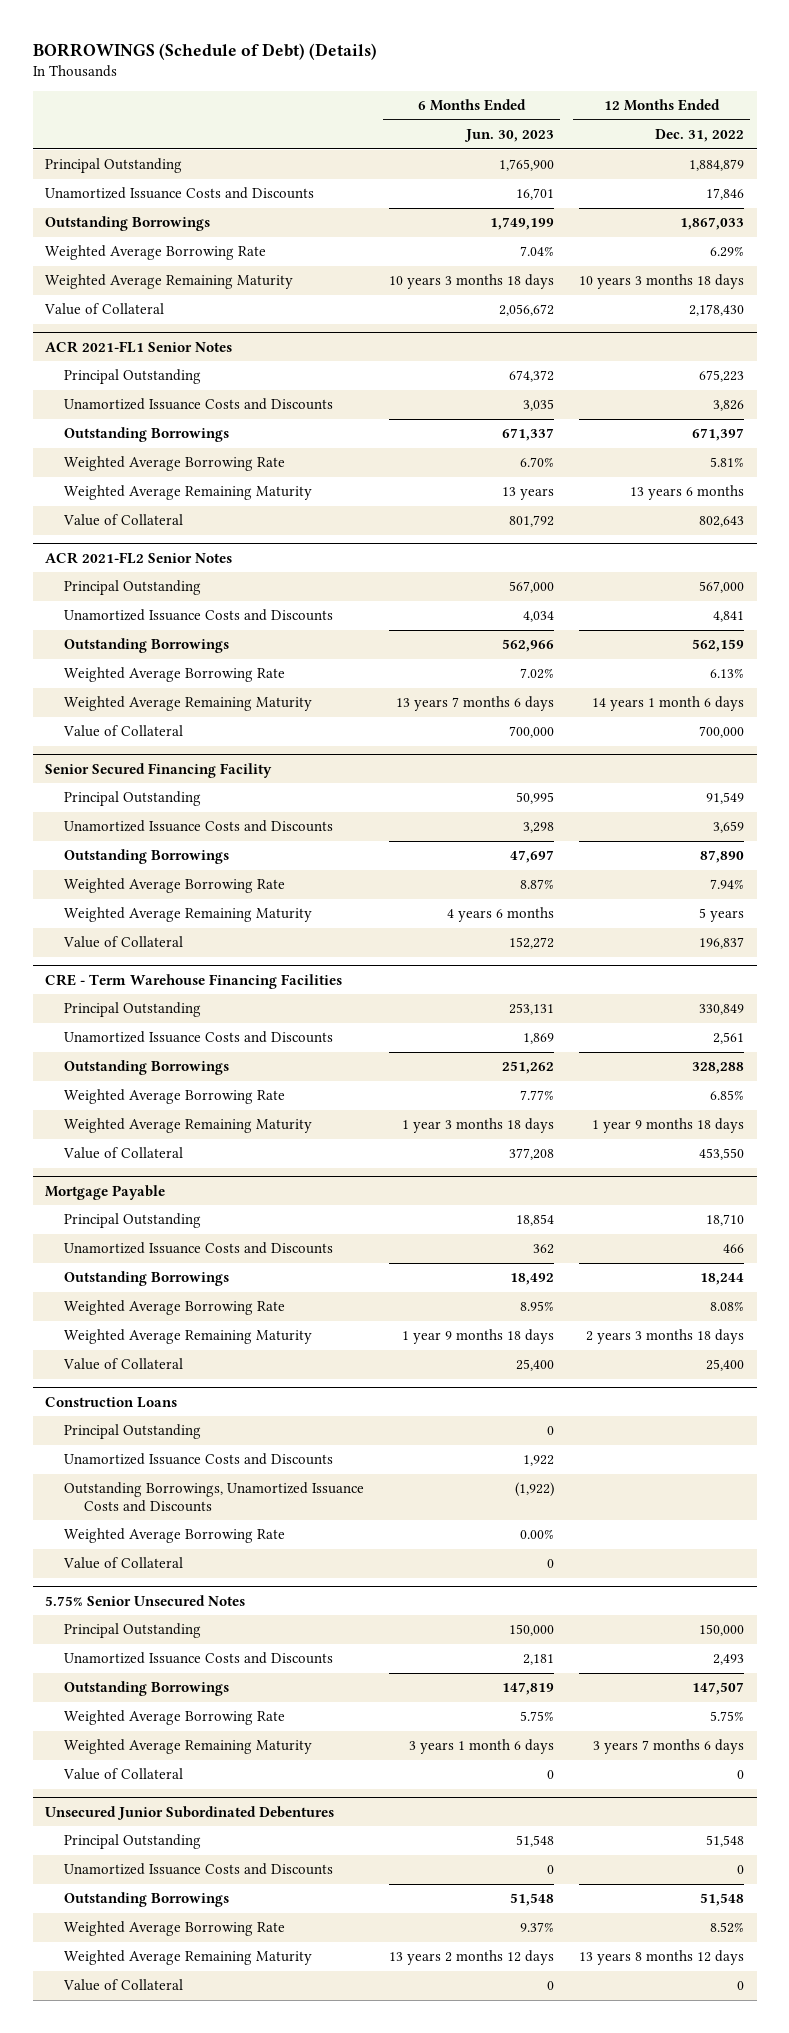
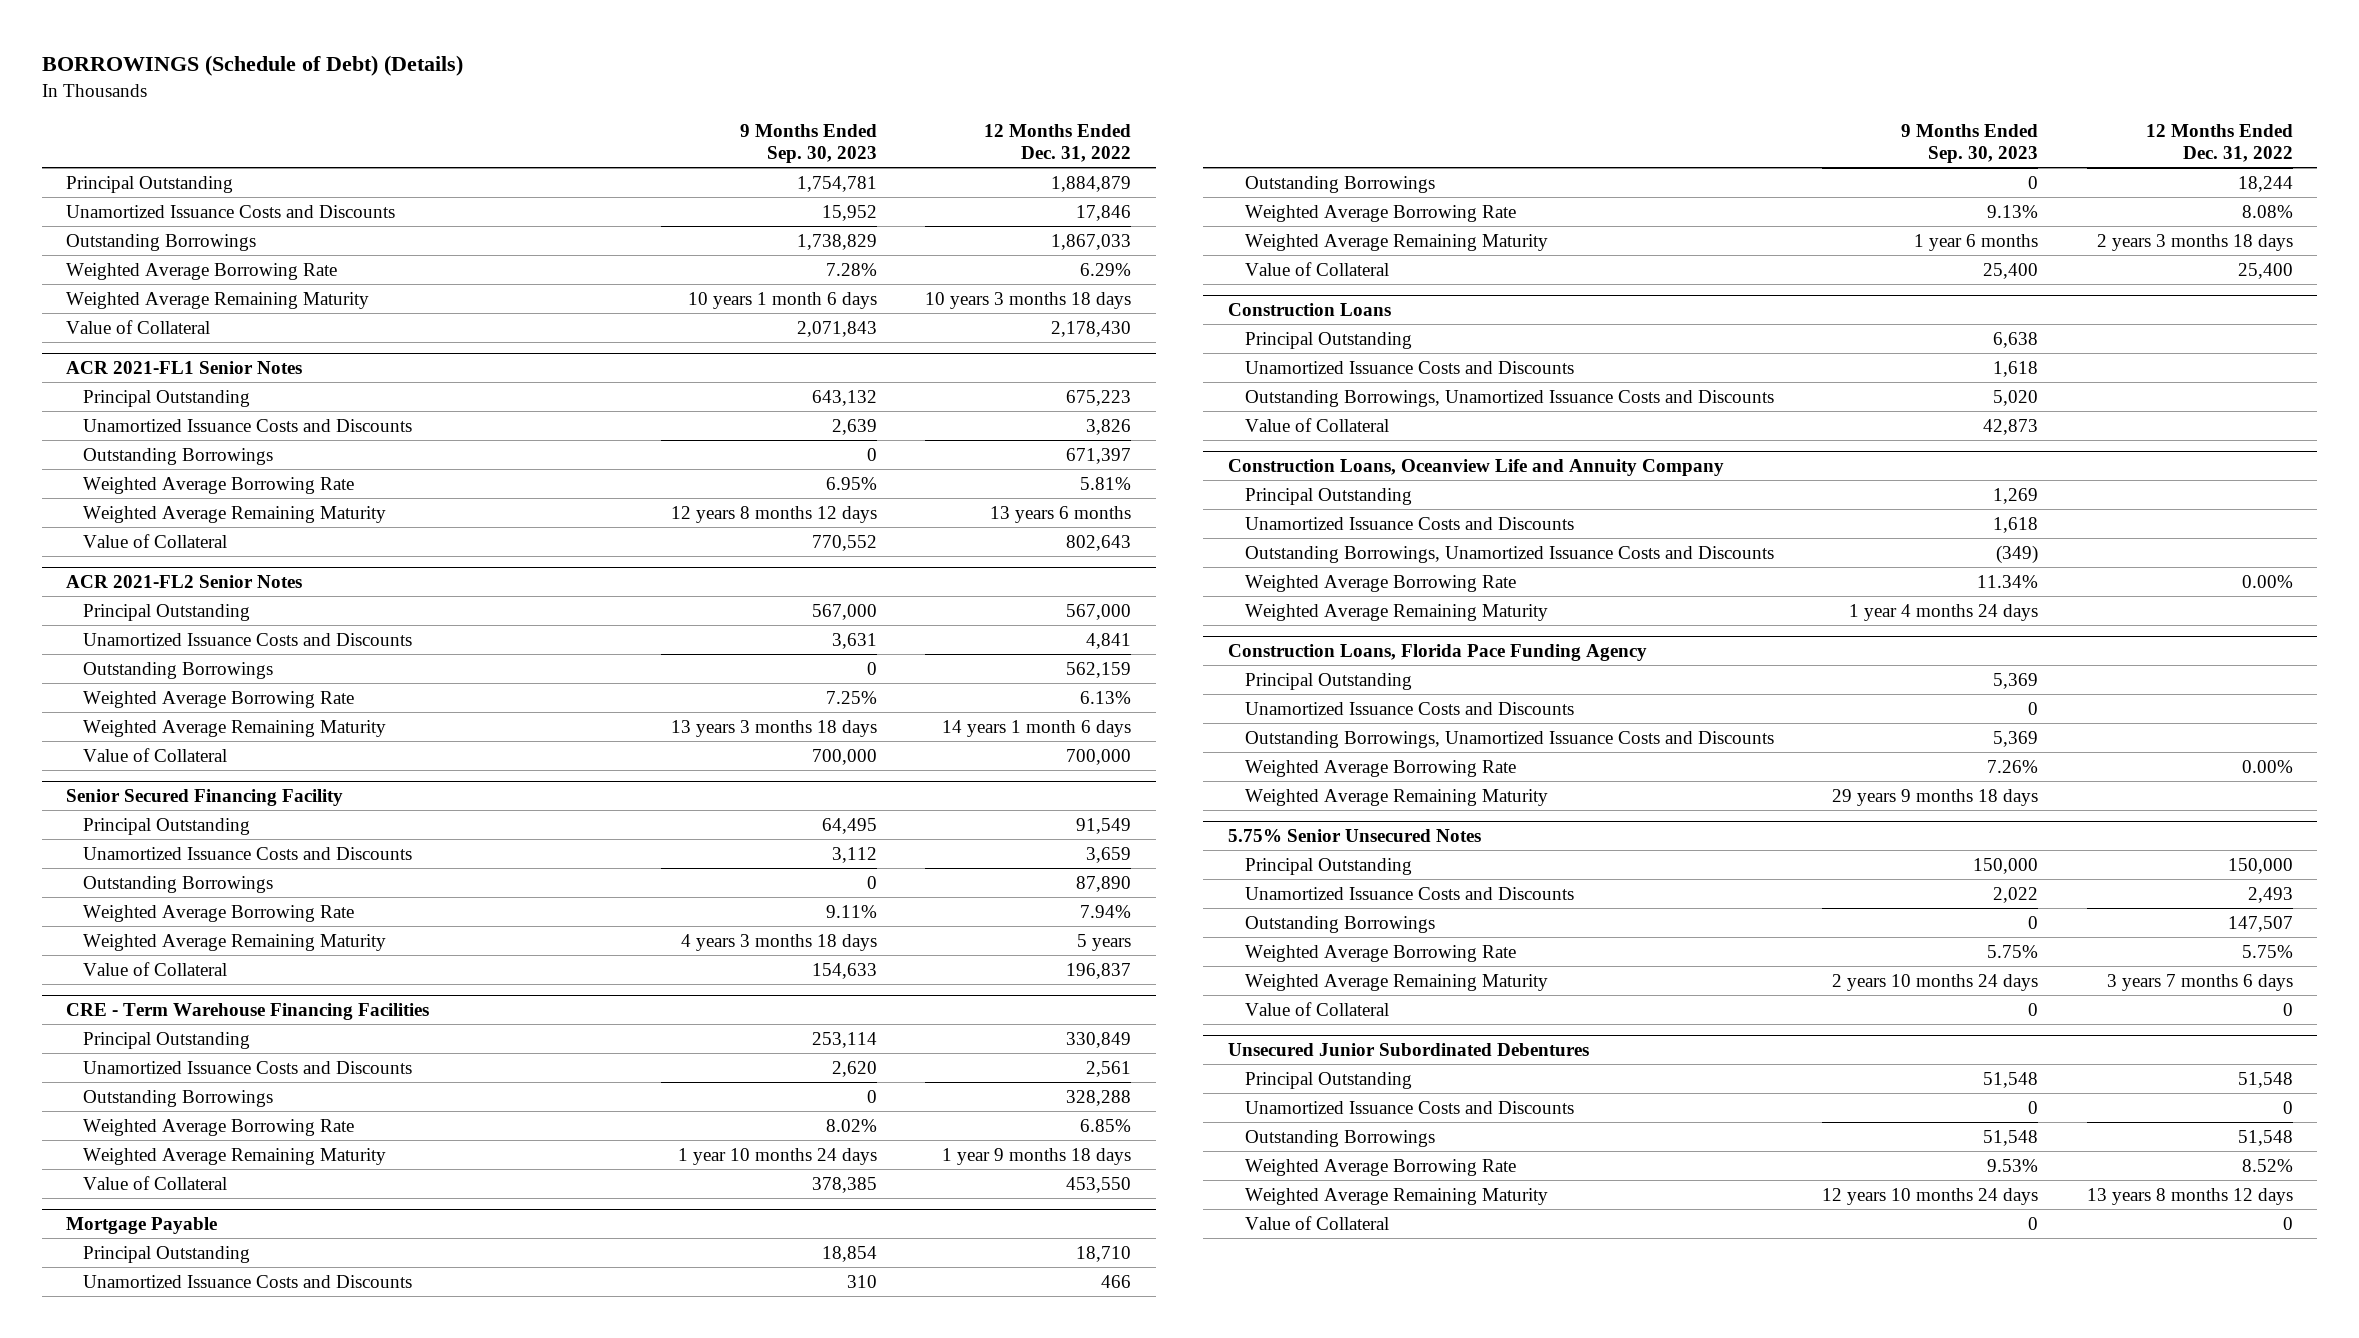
- | 6 Months Ended Jun. 30, 2023 | 12 Months Ended Dec. 31, 2022
+ | 9 Months Ended Sep. 30, 2023 | 12 Months Ended Dec. 31, 2022
@ Construction Loans
- Weighted Average Borrowing Rate | 0.00% |
+ Construction Loans, Oceanview Life and Annuity Company
+ Principal Outstanding | 1,269 |
+ Unamortized Issuance Costs and Discounts | 1,618 |
+ Outstanding Borrowings, Unamortized Issuance Costs and Discounts | (349) |
+ Weighted Average Borrowing Rate | 11.34% | 0.00%
+ Weighted Average Remaining Maturity | 1 year 4 months 24 days |
+ Construction Loans, Florida Pace Funding Agency
+ Principal Outstanding | 5,369 |
+ Unamortized Issuance Costs and Discounts | 0 |
+ Outstanding Borrowings, Unamortized Issuance Costs and Discounts | 5,369 |
+ Weighted Average Borrowing Rate | 7.26% | 0.00%
+ Weighted Average Remaining Maturity | 29 years 9 months 18 days |

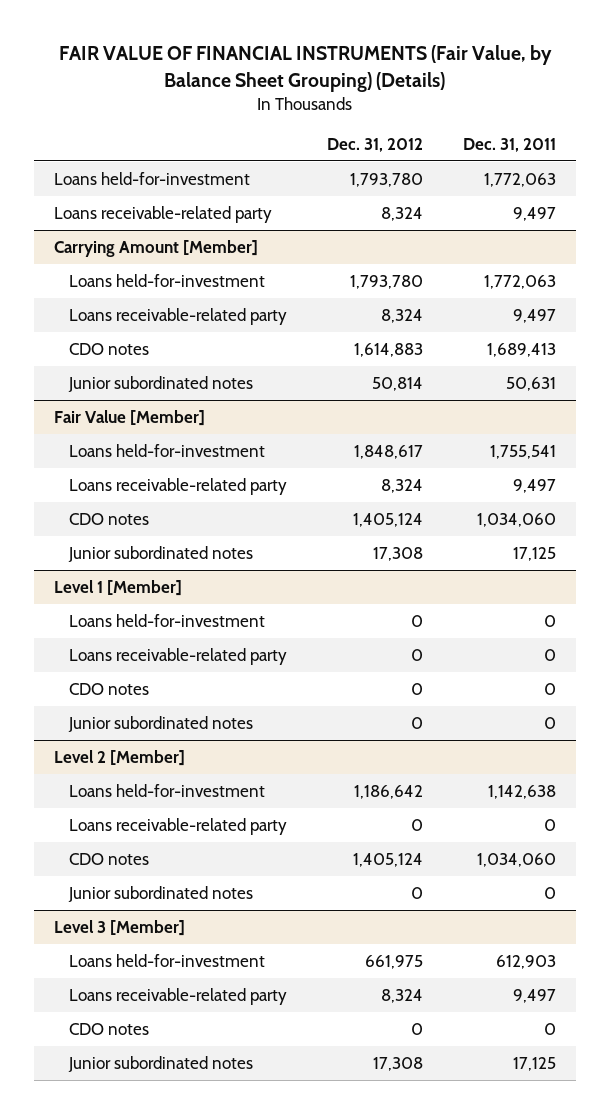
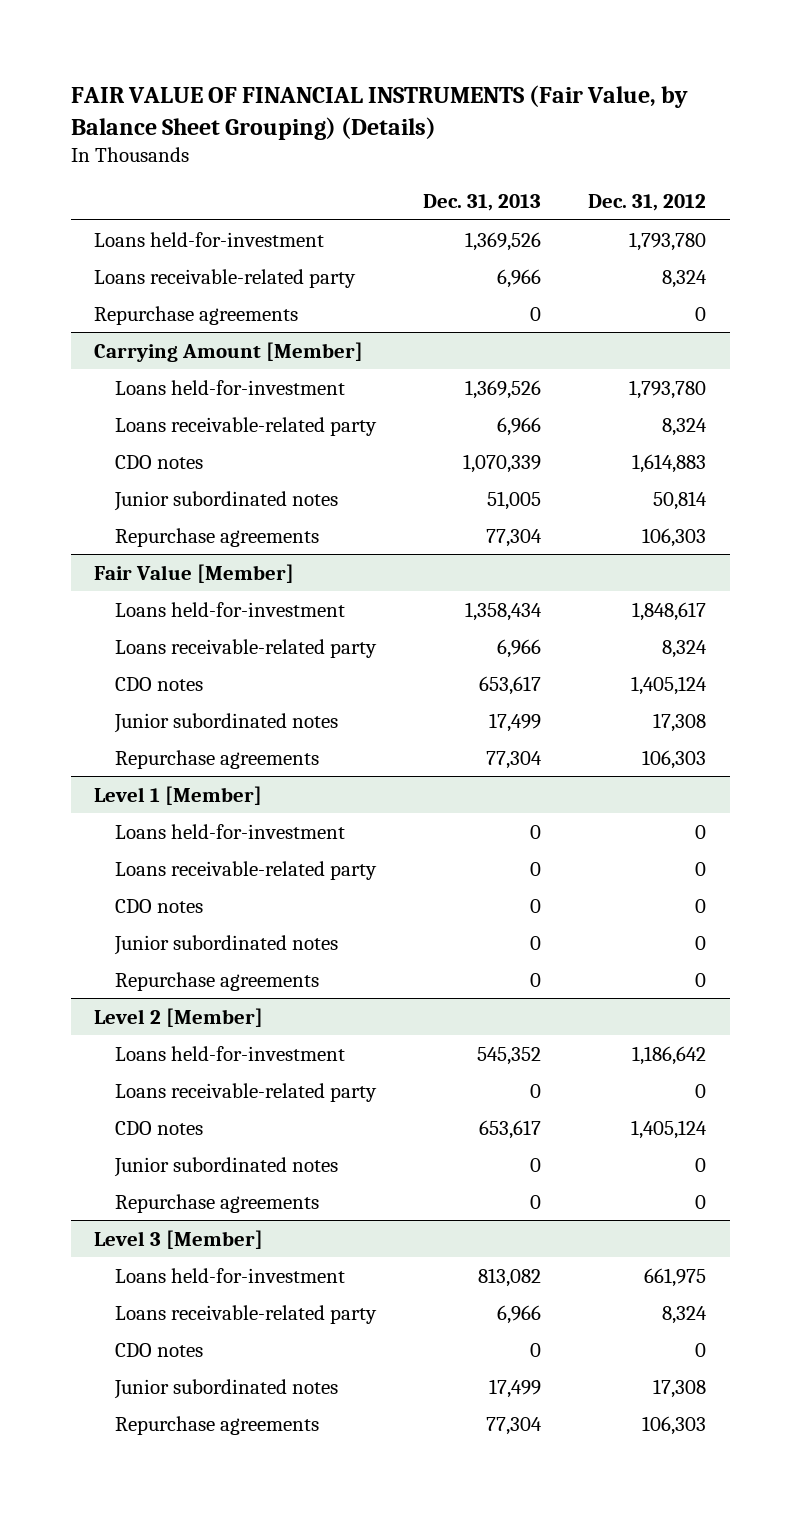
- | Dec. 31, 2012 | Dec. 31, 2011
+ | Dec. 31, 2013 | Dec. 31, 2012
+ Repurchase agreements | 0 | 0
@ Carrying Amount [Member]
+ Repurchase agreements | 77,304 | 106,303
@ Fair Value [Member]
+ Repurchase agreements | 77,304 | 106,303
@ Level 1 [Member]
+ Repurchase agreements | 0 | 0
@ Level 2 [Member]
+ Repurchase agreements | 0 | 0
@ Level 3 [Member]
+ Repurchase agreements | 77,304 | 106,303

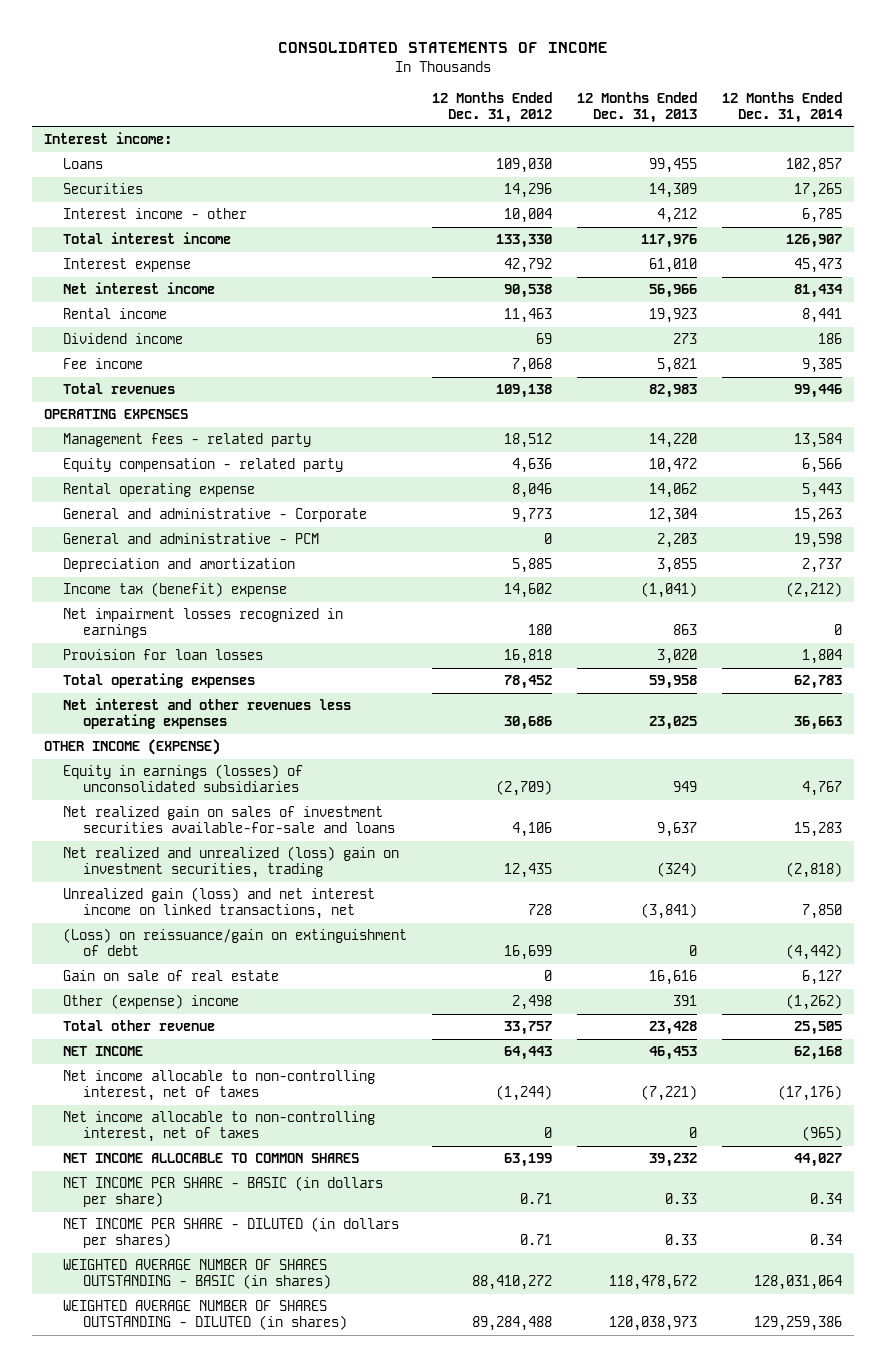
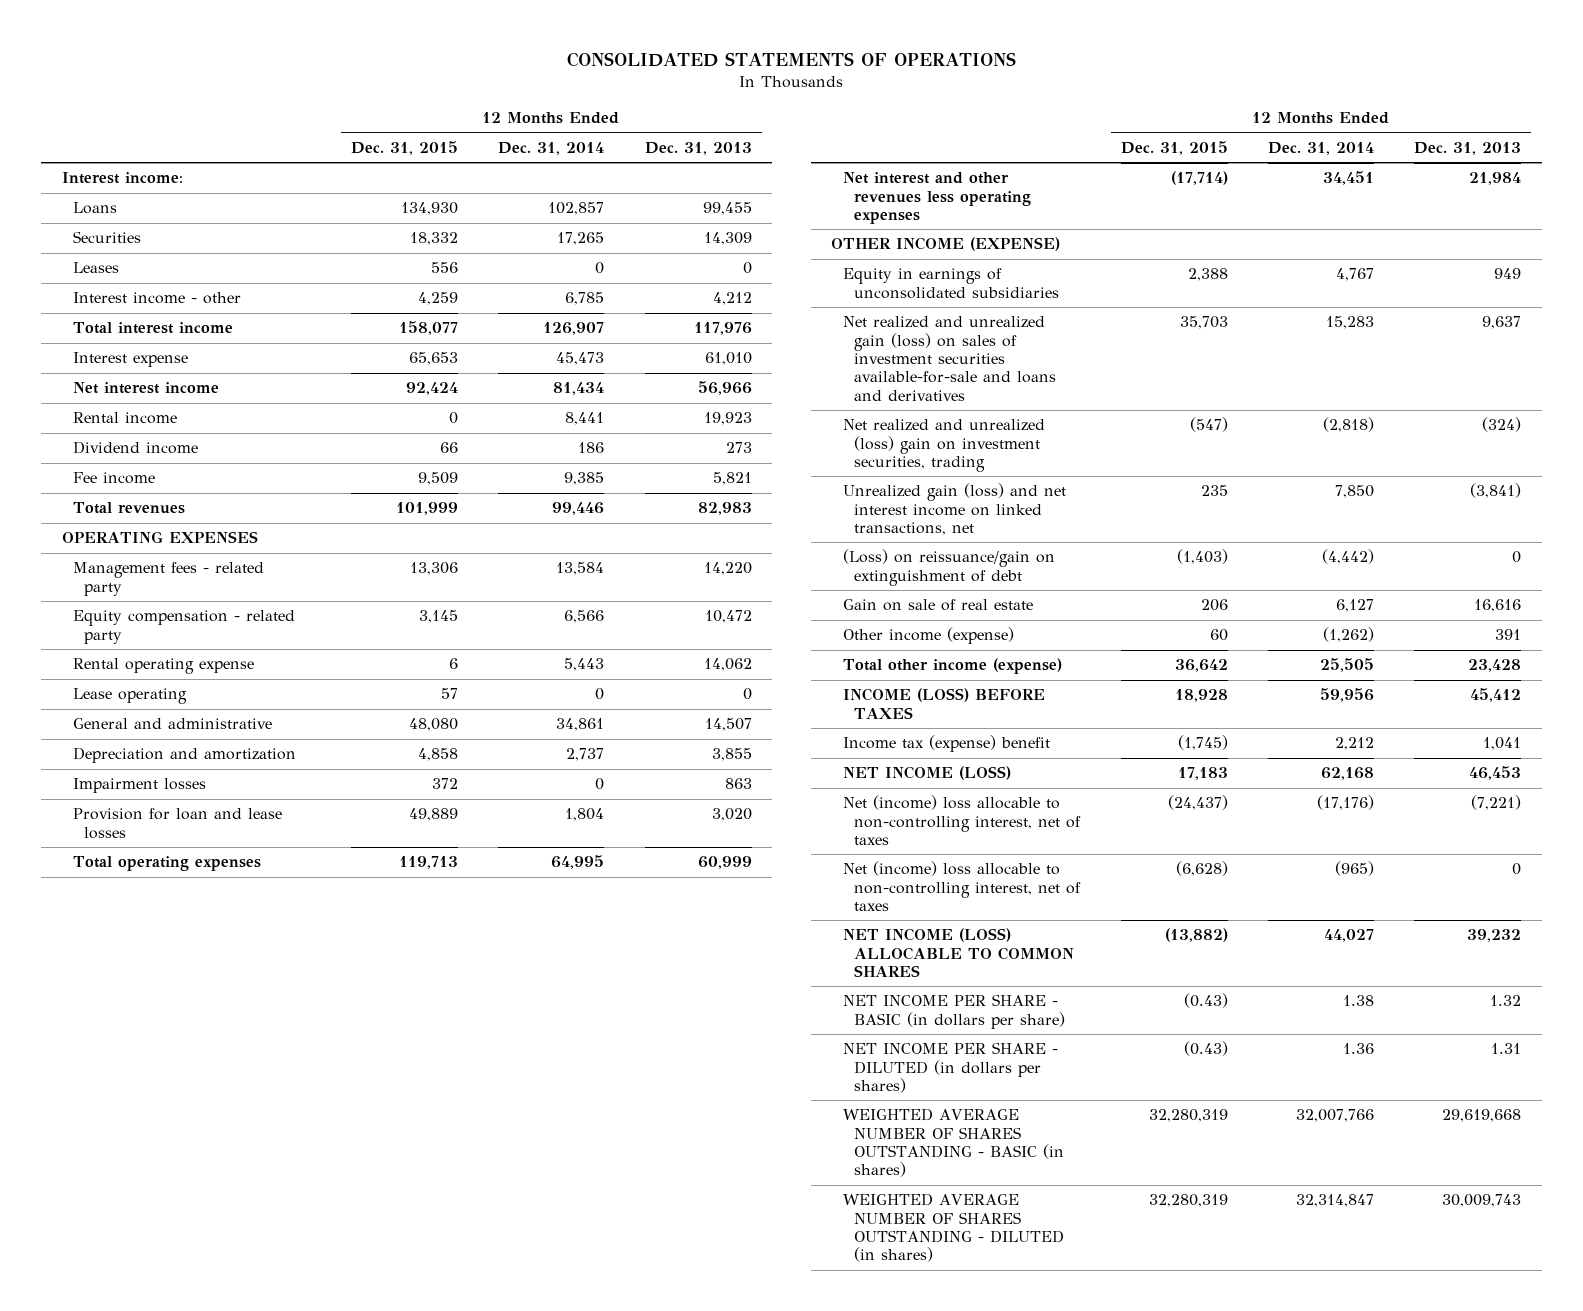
- CONSOLIDATED STATEMENTS OF INCOME
+ CONSOLIDATED STATEMENTS OF OPERATIONS
- | 12 Months Ended Dec. 31, 2012 | 12 Months Ended Dec. 31, 2013 | 12 Months Ended Dec. 31, 2014
+ | 12 Months Ended Dec. 31, 2015 | 12 Months Ended Dec. 31, 2014 | 12 Months Ended Dec. 31, 2013
+ Leases | 556 | 0 | 0
- General and administrative - Corporate | 9,773 | 12,304 | 15,263
- General and administrative - PCM | 0 | 2,203 | 19,598
+ Lease operating | 57 | 0 | 0
+ General and administrative | 48,080 | 34,861 | 14,507
- Income tax (benefit) expense | 14,602 | (1,041) | (2,212)
- Net impairment losses recognized in earnings | 180 | 863 | 0
- Provision for loan losses | 16,818 | 3,020 | 1,804
- Total operating expenses | 78,452 | 59,958 | 62,783
- Net interest and other revenues less operating expenses | 30,686 | 23,025 | 36,663
+ Impairment losses | 372 | 0 | 863
+ Provision for loan and lease losses | 49,889 | 1,804 | 3,020
+ Total operating expenses | 119,713 | 64,995 | 60,999
+ Net interest and other revenues less operating expenses | (17,714) | 34,451 | 21,984
- Equity in earnings (losses) of unconsolidated subsidiaries | (2,709) | 949 | 4,767
- Net realized gain on sales of investment securities available-for-sale and loans | 4,106 | 9,637 | 15,283
+ Equity in earnings of unconsolidated subsidiaries | 2,388 | 4,767 | 949
+ Net realized and unrealized gain (loss) on sales of investment securities available-for-sale and loans and derivatives | 35,703 | 15,283 | 9,637
- Other (expense) income | 2,498 | 391 | (1,262)
- Total other revenue | 33,757 | 23,428 | 25,505
- NET INCOME | 64,443 | 46,453 | 62,168
- Net income allocable to non-controlling interest, net of taxes | (1,244) | (7,221) | (17,176)
- Net income allocable to non-controlling interest, net of taxes | 0 | 0 | (965)
- NET INCOME ALLOCABLE TO COMMON SHARES | 63,199 | 39,232 | 44,027
- NET INCOME PER SHARE - BASIC (in dollars per share) | 0.71 | 0.33 | 0.34
- NET INCOME PER SHARE - DILUTED (in dollars per shares) | 0.71 | 0.33 | 0.34
- WEIGHTED AVERAGE NUMBER OF SHARES OUTSTANDING - BASIC (in shares) | 88,410,272 | 118,478,672 | 128,031,064
- WEIGHTED AVERAGE NUMBER OF SHARES OUTSTANDING - DILUTED (in shares) | 89,284,488 | 120,038,973 | 129,259,386
+ Other income (expense) | 60 | (1,262) | 391
+ Total other income (expense) | 36,642 | 25,505 | 23,428
+ INCOME (LOSS) BEFORE TAXES | 18,928 | 59,956 | 45,412
+ Income tax (expense) benefit | (1,745) | 2,212 | 1,041
+ NET INCOME (LOSS) | 17,183 | 62,168 | 46,453
+ Net (income) loss allocable to non-controlling interest, net of taxes | (24,437) | (17,176) | (7,221)
+ Net (income) loss allocable to non-controlling interest, net of taxes | (6,628) | (965) | 0
+ NET INCOME (LOSS) ALLOCABLE TO COMMON SHARES | (13,882) | 44,027 | 39,232
+ NET INCOME PER SHARE - BASIC (in dollars per share) | (0.43) | 1.38 | 1.32
+ NET INCOME PER SHARE - DILUTED (in dollars per shares) | (0.43) | 1.36 | 1.31
+ WEIGHTED AVERAGE NUMBER OF SHARES OUTSTANDING - BASIC (in shares) | 32,280,319 | 32,007,766 | 29,619,668
+ WEIGHTED AVERAGE NUMBER OF SHARES OUTSTANDING - DILUTED (in shares) | 32,280,319 | 32,314,847 | 30,009,743

